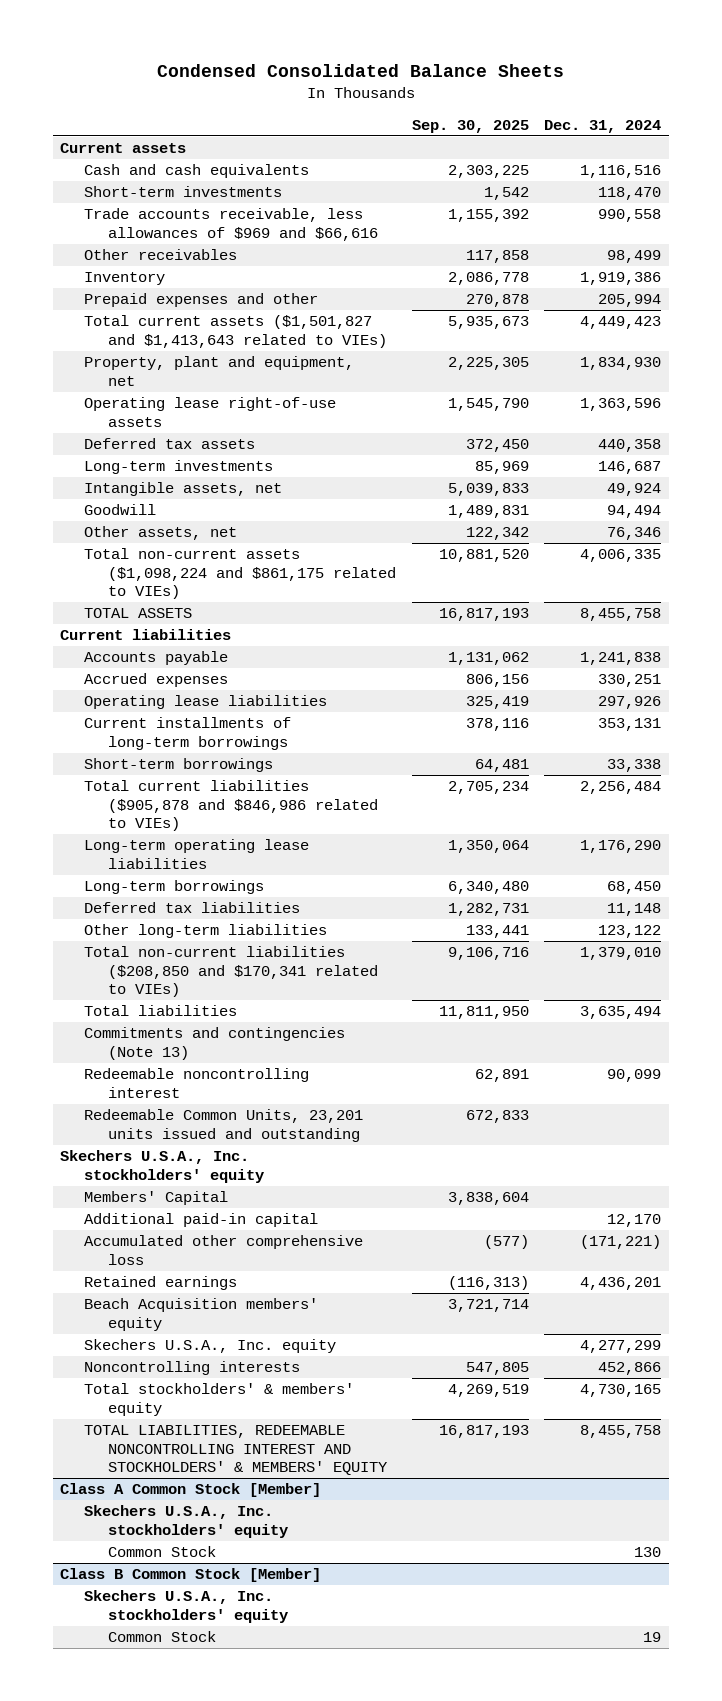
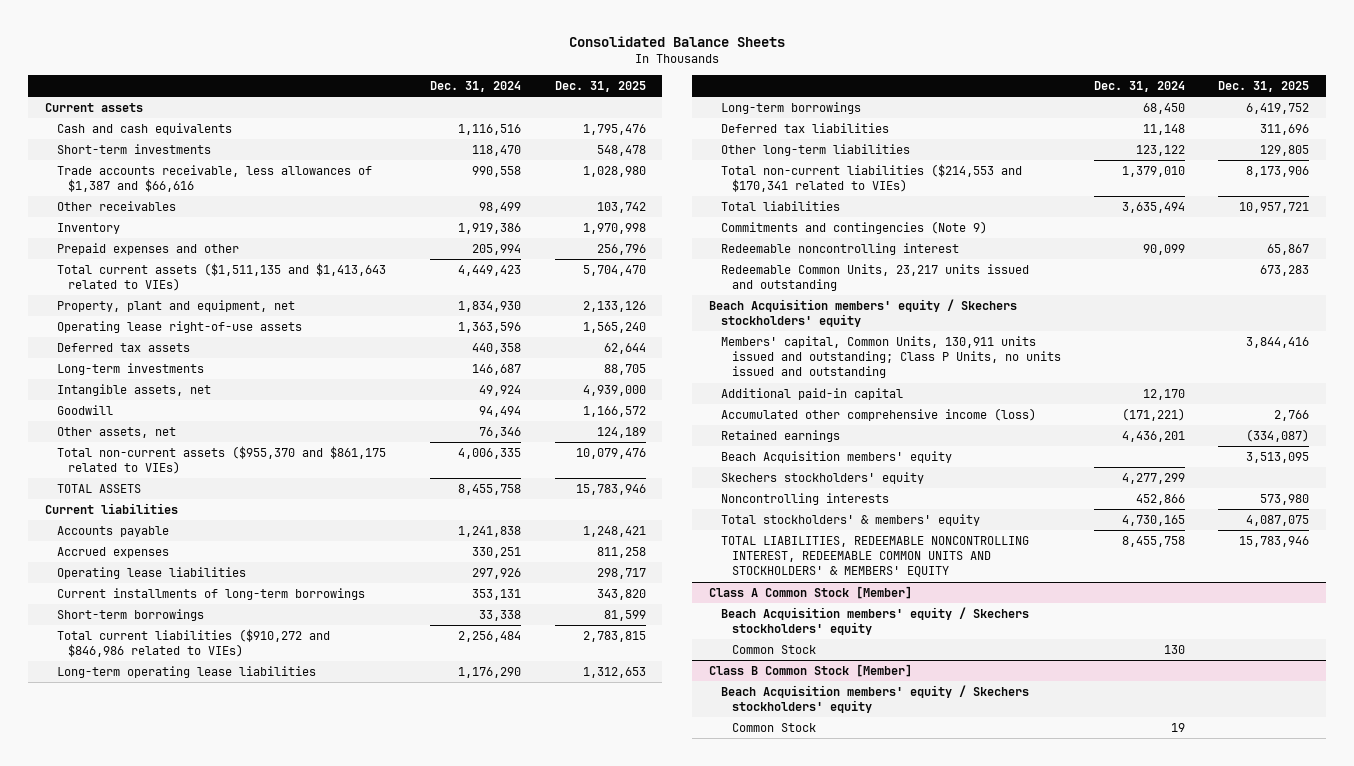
- Condensed Consolidated Balance Sheets
+ Consolidated Balance Sheets
- | Sep. 30, 2025 | Dec. 31, 2024
+ | Dec. 31, 2024 | Dec. 31, 2025
- Trade accounts receivable, less allowances of $969 and $66,616 | 1,155,392 | 990,558
+ Trade accounts receivable, less allowances of $1,387 and $66,616 | 990,558 | 1,028,980
- Total current assets ($1,501,827 and $1,413,643 related to VIEs) | 5,935,673 | 4,449,423
+ Total current assets ($1,511,135 and $1,413,643 related to VIEs) | 4,449,423 | 5,704,470
- Total non-current assets ($1,098,224 and $861,175 related to VIEs) | 10,881,520 | 4,006,335
+ Total non-current assets ($955,370 and $861,175 related to VIEs) | 4,006,335 | 10,079,476
- Total current liabilities ($905,878 and $846,986 related to VIEs) | 2,705,234 | 2,256,484
+ Total current liabilities ($910,272 and $846,986 related to VIEs) | 2,256,484 | 2,783,815
- Total non-current liabilities ($208,850 and $170,341 related to VIEs) | 9,106,716 | 1,379,010
+ Total non-current liabilities ($214,553 and $170,341 related to VIEs) | 1,379,010 | 8,173,906
- Commitments and contingencies (Note 13)
+ Commitments and contingencies (Note 9)
- Redeemable Common Units, 23,201 units issued and outstanding | 672,833 |
- Skechers U.S.A., Inc. stockholders' equity
- Members' Capital | 3,838,604 |
+ Redeemable Common Units, 23,217 units issued and outstanding | | 673,283
+ Beach Acquisition members' equity / Skechers stockholders' equity
+ Members' capital, Common Units, 130,911 units issued and outstanding; Class P Units, no units issued and outstanding | | 3,844,416
- Accumulated other comprehensive loss | (577) | (171,221)
+ Accumulated other comprehensive income (loss) | (171,221) | 2,766
- Skechers U.S.A., Inc. equity | | 4,277,299
+ Skechers stockholders' equity | 4,277,299 |
- TOTAL LIABILITIES, REDEEMABLE NONCONTROLLING INTEREST AND STOCKHOLDERS' & MEMBERS' EQUITY | 16,817,193 | 8,455,758
+ TOTAL LIABILITIES, REDEEMABLE NONCONTROLLING INTEREST, REDEEMABLE COMMON UNITS AND STOCKHOLDERS' & MEMBERS' EQUITY | 8,455,758 | 15,783,946
@ Class A Common Stock [Member]
- Skechers U.S.A., Inc. stockholders' equity
+ Beach Acquisition members' equity / Skechers stockholders' equity
@ Class B Common Stock [Member]
- Skechers U.S.A., Inc. stockholders' equity
+ Beach Acquisition members' equity / Skechers stockholders' equity

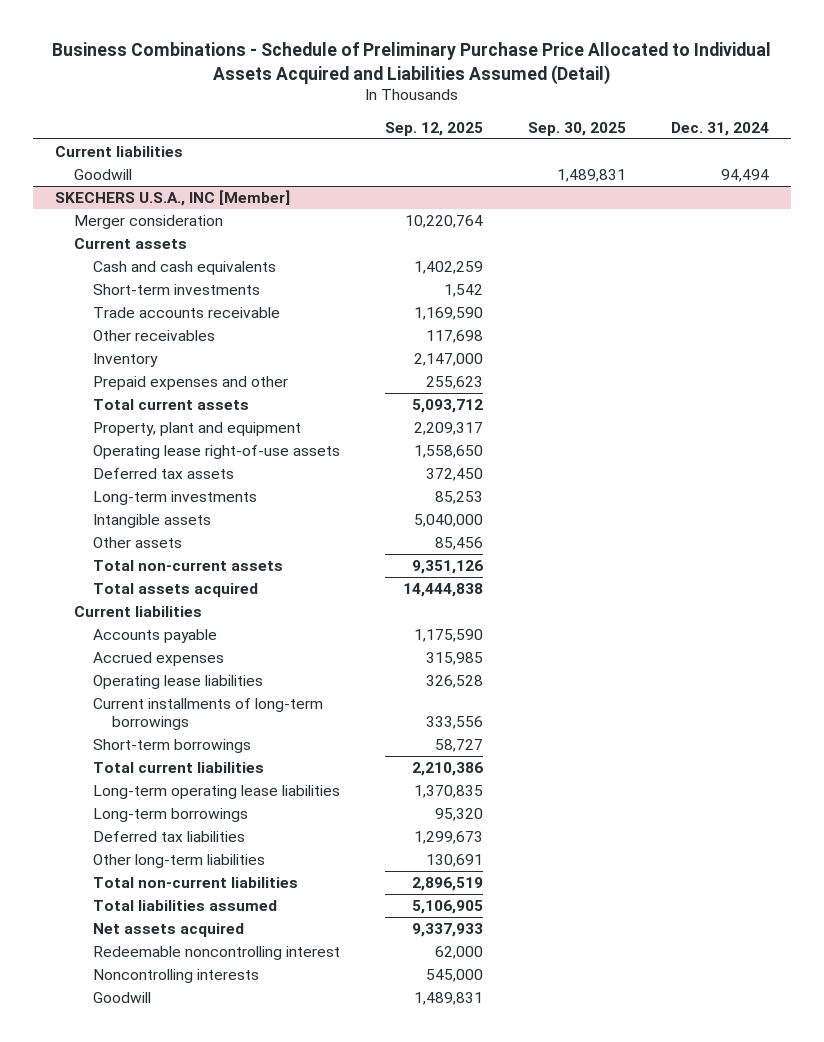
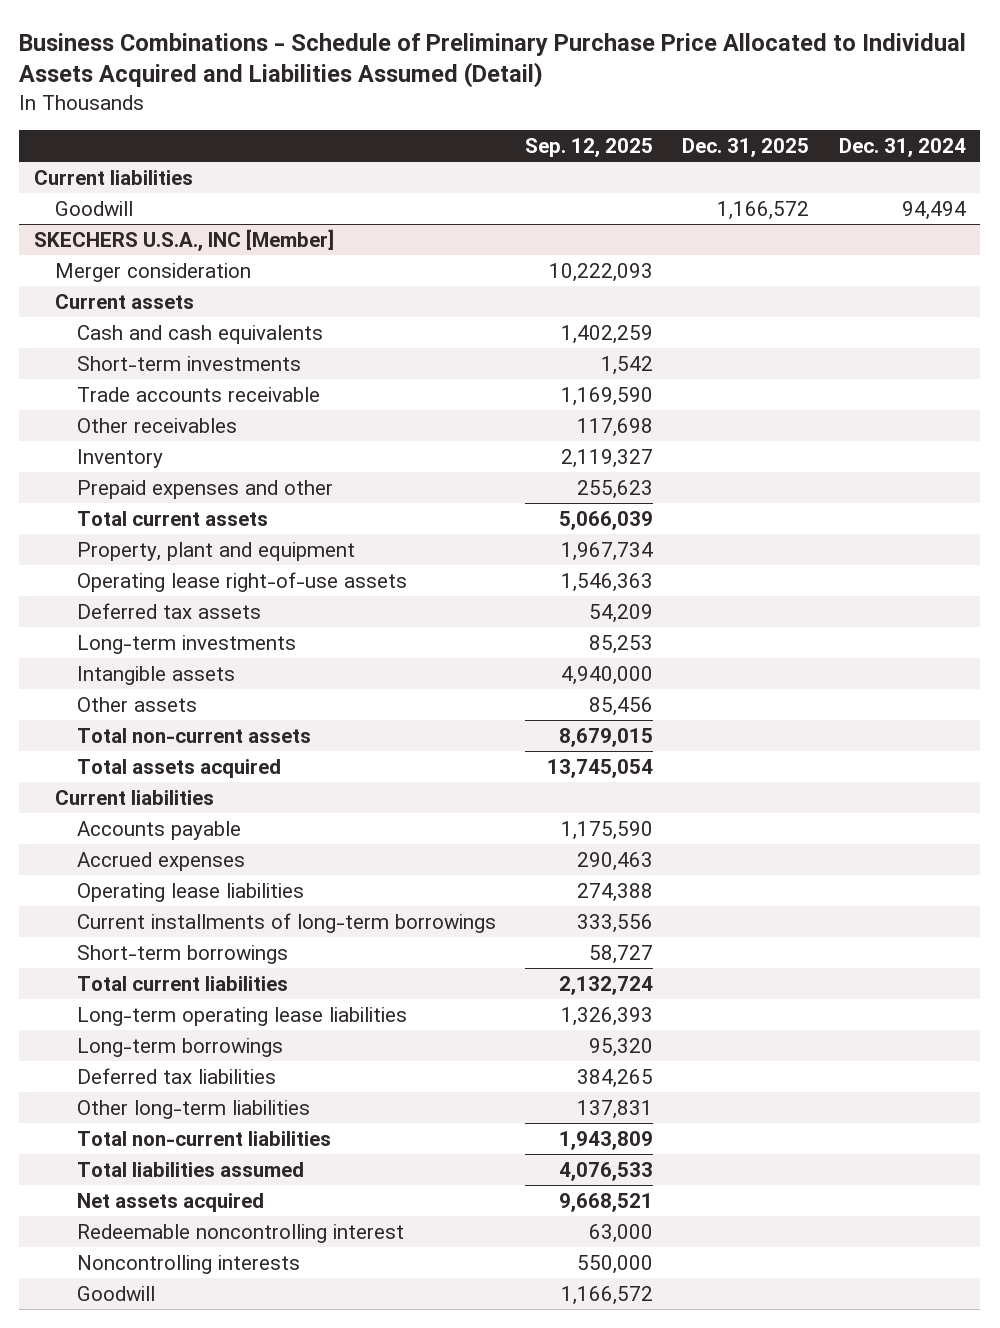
- | Sep. 12, 2025 | Sep. 30, 2025 | Dec. 31, 2024
+ | Sep. 12, 2025 | Dec. 31, 2025 | Dec. 31, 2024
@ SKECHERS U.S.A., INC [Member]
- Merger consideration | 10,220,764 | |
+ Merger consideration | 10,222,093 | |
- Inventory | 2,147,000 | |
+ Inventory | 2,119,327 | |
- Total current assets | 5,093,712 | |
- Property, plant and equipment | 2,209,317 | |
- Operating lease right-of-use assets | 1,558,650 | |
- Deferred tax assets | 372,450 | |
+ Total current assets | 5,066,039 | |
+ Property, plant and equipment | 1,967,734 | |
+ Operating lease right-of-use assets | 1,546,363 | |
+ Deferred tax assets | 54,209 | |
- Intangible assets | 5,040,000 | |
+ Intangible assets | 4,940,000 | |
- Total non-current assets | 9,351,126 | |
- Total assets acquired | 14,444,838 | |
+ Total non-current assets | 8,679,015 | |
+ Total assets acquired | 13,745,054 | |
- Accrued expenses | 315,985 | |
- Operating lease liabilities | 326,528 | |
+ Accrued expenses | 290,463 | |
+ Operating lease liabilities | 274,388 | |
- Total current liabilities | 2,210,386 | |
- Long-term operating lease liabilities | 1,370,835 | |
+ Total current liabilities | 2,132,724 | |
+ Long-term operating lease liabilities | 1,326,393 | |
- Deferred tax liabilities | 1,299,673 | |
- Other long-term liabilities | 130,691 | |
- Total non-current liabilities | 2,896,519 | |
- Total liabilities assumed | 5,106,905 | |
- Net assets acquired | 9,337,933 | |
- Redeemable noncontrolling interest | 62,000 | |
- Noncontrolling interests | 545,000 | |
- Goodwill | 1,489,831 | |
+ Deferred tax liabilities | 384,265 | |
+ Other long-term liabilities | 137,831 | |
+ Total non-current liabilities | 1,943,809 | |
+ Total liabilities assumed | 4,076,533 | |
+ Net assets acquired | 9,668,521 | |
+ Redeemable noncontrolling interest | 63,000 | |
+ Noncontrolling interests | 550,000 | |
+ Goodwill | 1,166,572 | |

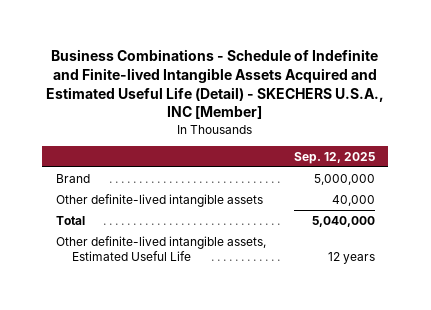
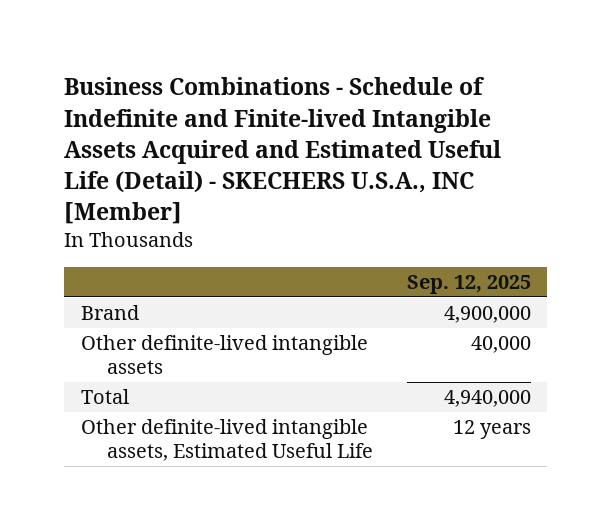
- Brand | 5,000,000
+ Brand | 4,900,000
- Total | 5,040,000
+ Total | 4,940,000

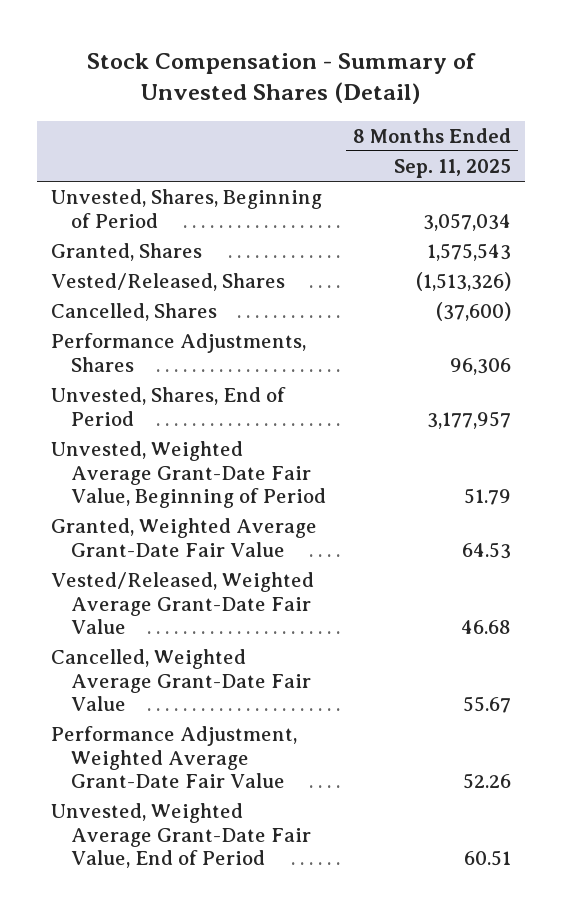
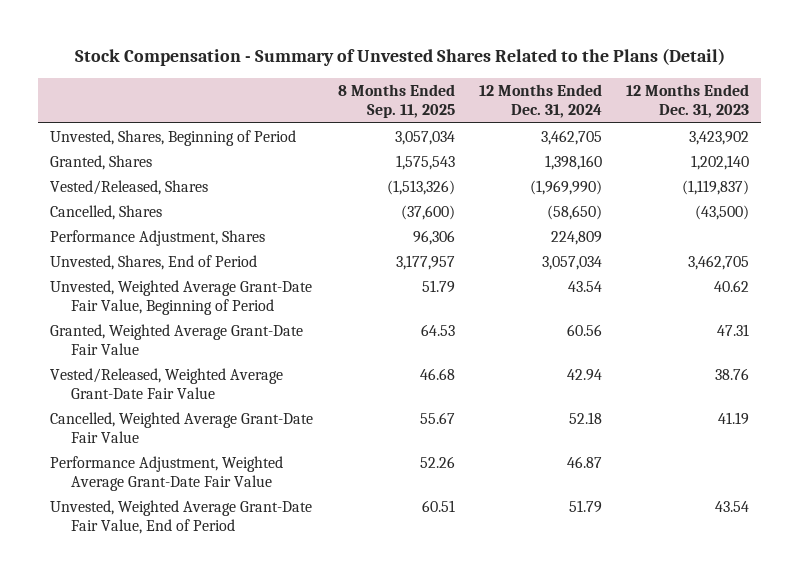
- Stock Compensation - Summary of Unvested Shares (Detail)
+ Stock Compensation - Summary of Unvested Shares Related to the Plans (Detail)
- | 8 Months Ended Sep. 11, 2025
+ | 8 Months Ended Sep. 11, 2025 | 12 Months Ended Dec. 31, 2024 | 12 Months Ended Dec. 31, 2023
- Performance Adjustments, Shares | 96,306
+ Performance Adjustment, Shares | 96,306 | 224,809 |

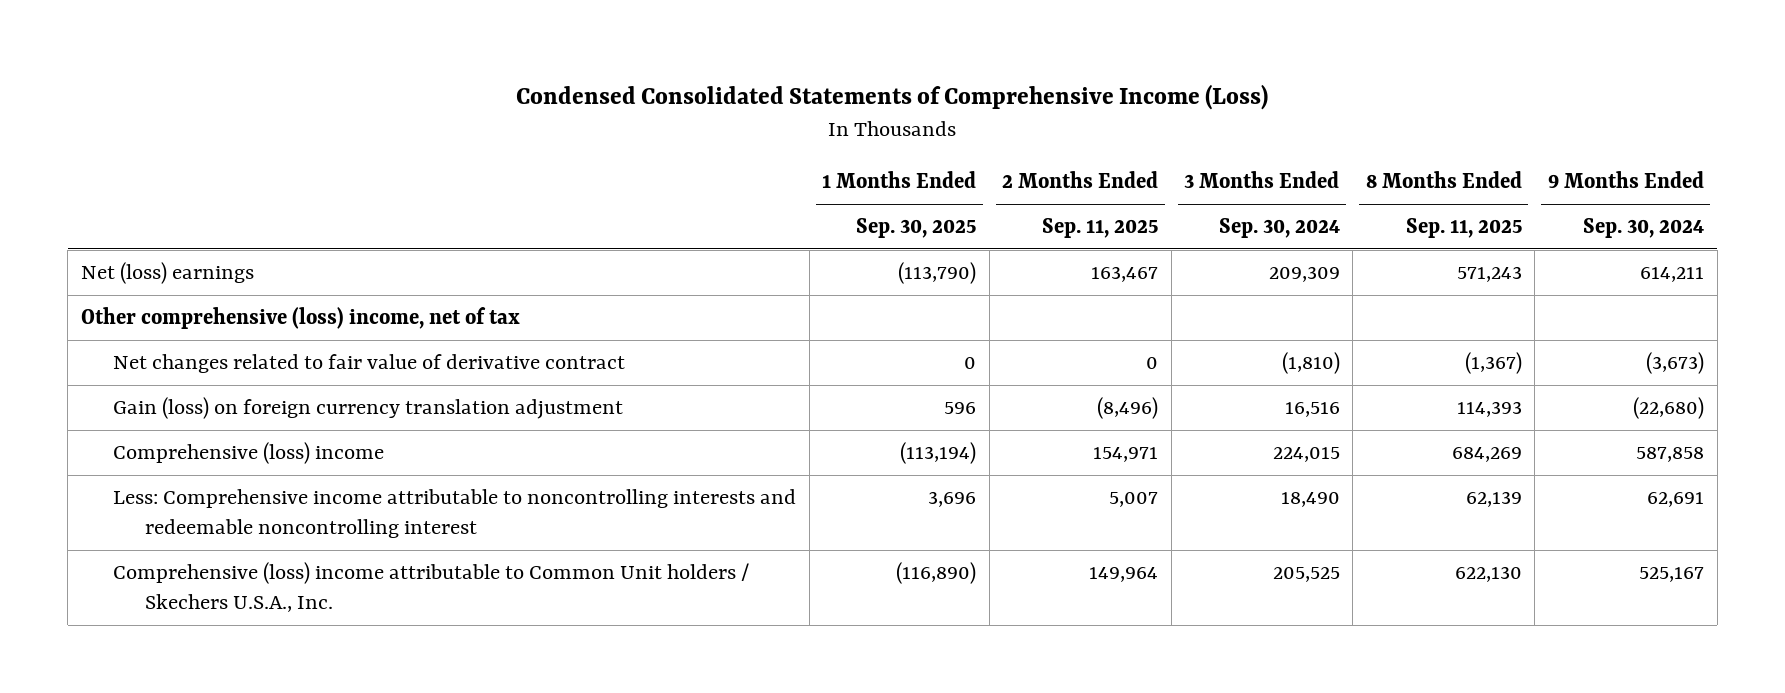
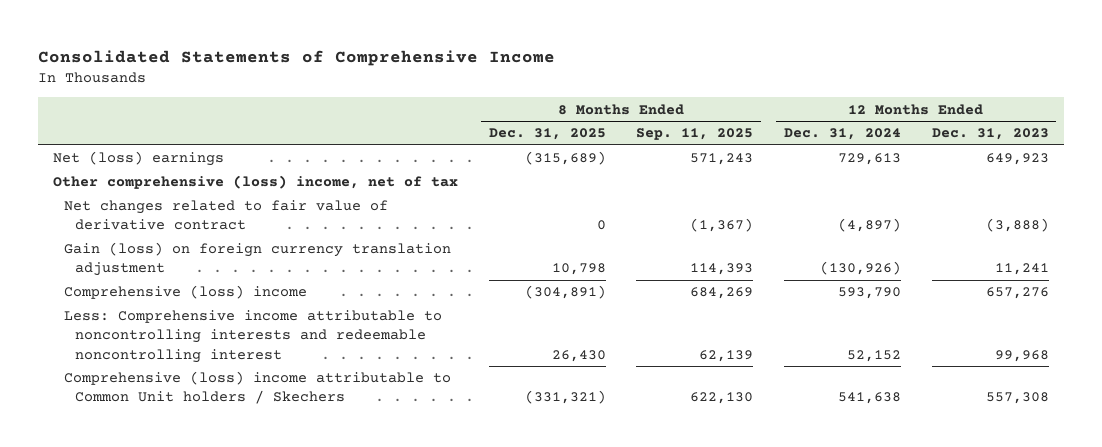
- Condensed Consolidated Statements of Comprehensive Income (Loss)
+ Consolidated Statements of Comprehensive Income
- | 1 Months Ended Sep. 30, 2025 | 2 Months Ended Sep. 11, 2025 | 3 Months Ended Sep. 30, 2024 | 8 Months Ended Sep. 11, 2025 | 9 Months Ended Sep. 30, 2024
+ | 8 Months Ended Dec. 31, 2025 | 8 Months Ended Sep. 11, 2025 | 12 Months Ended Dec. 31, 2024 | 12 Months Ended Dec. 31, 2023
- Comprehensive (loss) income attributable to Common Unit holders / Skechers U.S.A., Inc. | (116,890) | 149,964 | 205,525 | 622,130 | 525,167
+ Comprehensive (loss) income attributable to Common Unit holders / Skechers | (331,321) | 622,130 | 541,638 | 557,308

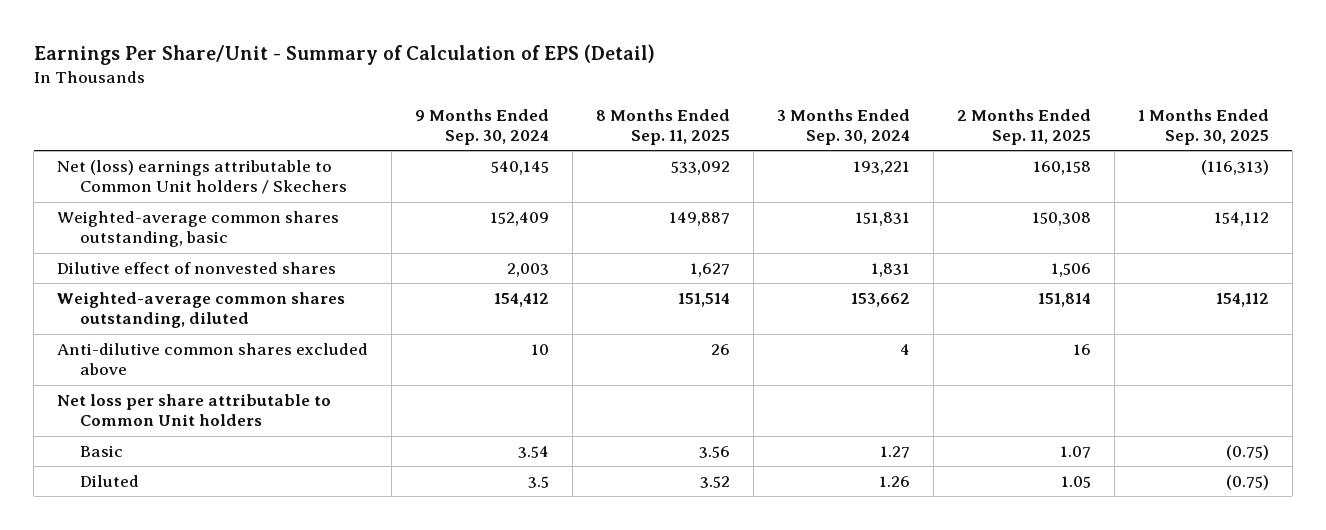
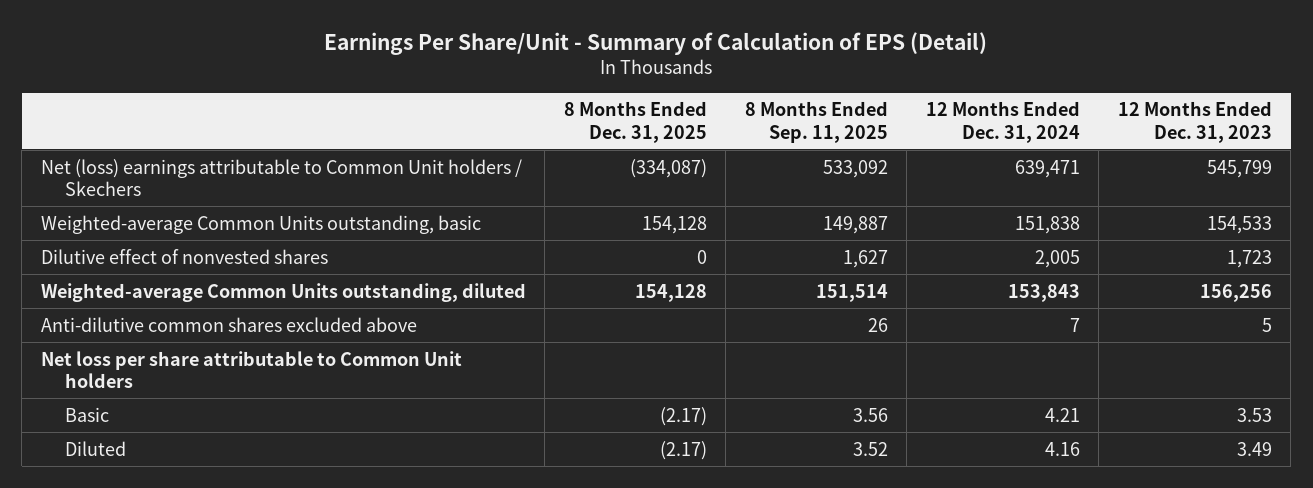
- | 9 Months Ended Sep. 30, 2024 | 8 Months Ended Sep. 11, 2025 | 3 Months Ended Sep. 30, 2024 | 2 Months Ended Sep. 11, 2025 | 1 Months Ended Sep. 30, 2025
+ | 8 Months Ended Dec. 31, 2025 | 8 Months Ended Sep. 11, 2025 | 12 Months Ended Dec. 31, 2024 | 12 Months Ended Dec. 31, 2023
- Weighted-average common shares outstanding, basic | 152,409 | 149,887 | 151,831 | 150,308 | 154,112
+ Weighted-average Common Units outstanding, basic | 154,128 | 149,887 | 151,838 | 154,533
- Weighted-average common shares outstanding, diluted | 154,412 | 151,514 | 153,662 | 151,814 | 154,112
+ Weighted-average Common Units outstanding, diluted | 154,128 | 151,514 | 153,843 | 156,256

